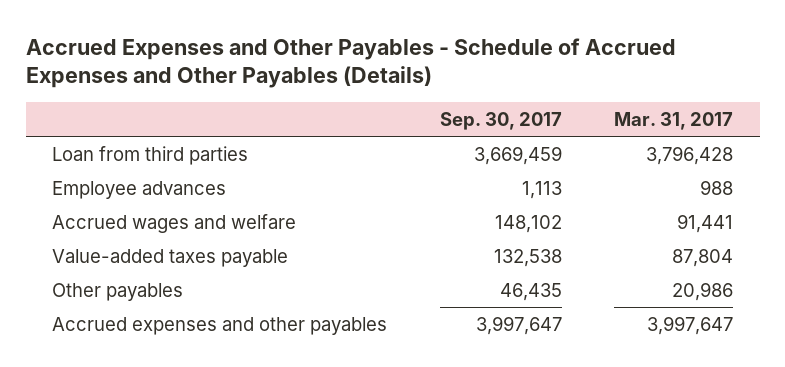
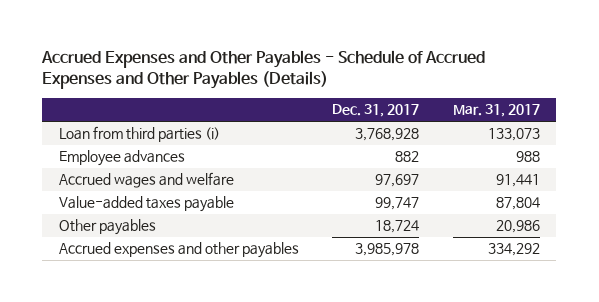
- | Sep. 30, 2017 | Mar. 31, 2017
+ | Dec. 31, 2017 | Mar. 31, 2017
- Loan from third parties | 3,669,459 | 3,796,428
+ Loan from third parties (i) | 3,768,928 | 133,073
- Accrued expenses and other payables | 3,997,647 | 3,997,647
+ Accrued expenses and other payables | 3,985,978 | 334,292

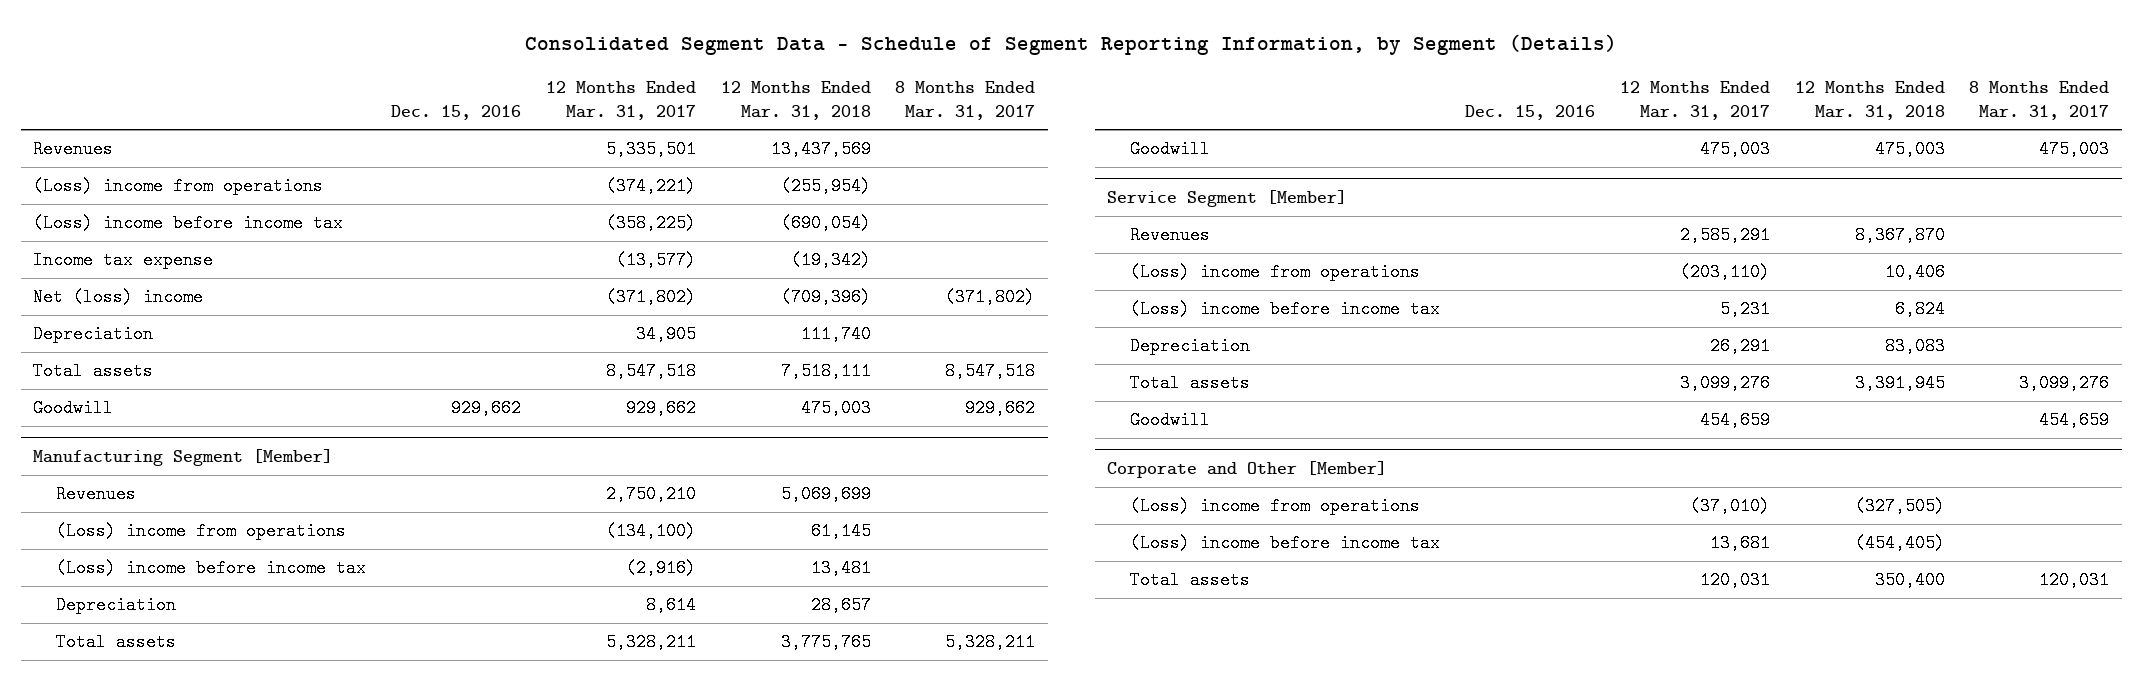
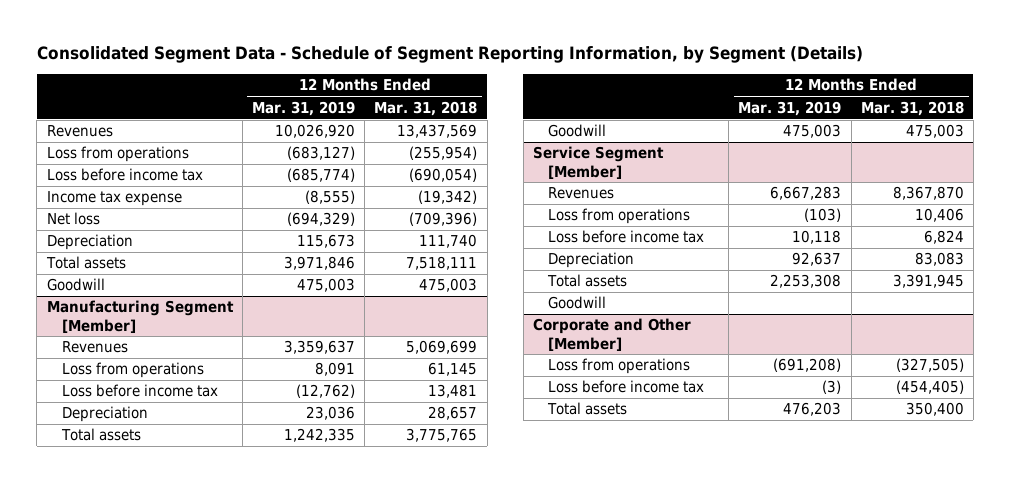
- | Dec. 15, 2016 | 12 Months Ended Mar. 31, 2017 | 12 Months Ended Mar. 31, 2018 | 8 Months Ended Mar. 31, 2017
+ | 12 Months Ended Mar. 31, 2019 | 12 Months Ended Mar. 31, 2018
- (Loss) income from operations | | (374,221) | (255,954) |
- (Loss) income before income tax | | (358,225) | (690,054) |
+ Loss from operations | (683,127) | (255,954)
+ Loss before income tax | (685,774) | (690,054)
- Net (loss) income | | (371,802) | (709,396) | (371,802)
+ Net loss | (694,329) | (709,396)
@ Manufacturing Segment [Member]
- (Loss) income from operations | | (134,100) | 61,145 |
- (Loss) income before income tax | | (2,916) | 13,481 |
+ Loss from operations | 8,091 | 61,145
+ Loss before income tax | (12,762) | 13,481
@ Service Segment [Member]
- (Loss) income from operations | | (203,110) | 10,406 |
- (Loss) income before income tax | | 5,231 | 6,824 |
+ Loss from operations | (103) | 10,406
+ Loss before income tax | 10,118 | 6,824
@ Corporate and Other [Member]
- (Loss) income from operations | | (37,010) | (327,505) |
- (Loss) income before income tax | | 13,681 | (454,405) |
+ Loss from operations | (691,208) | (327,505)
+ Loss before income tax | (3) | (454,405)

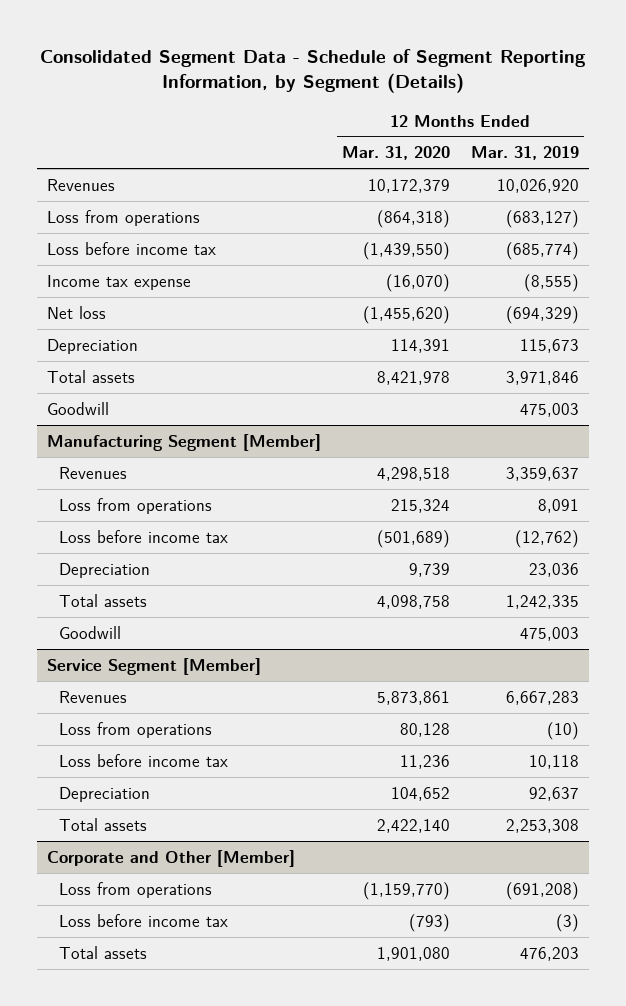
- | 12 Months Ended Mar. 31, 2019 | 12 Months Ended Mar. 31, 2018
+ | 12 Months Ended Mar. 31, 2020 | 12 Months Ended Mar. 31, 2019
@ Service Segment [Member]
- Loss from operations | (103) | 10,406
+ Loss from operations | 80,128 | (10)
- Goodwill

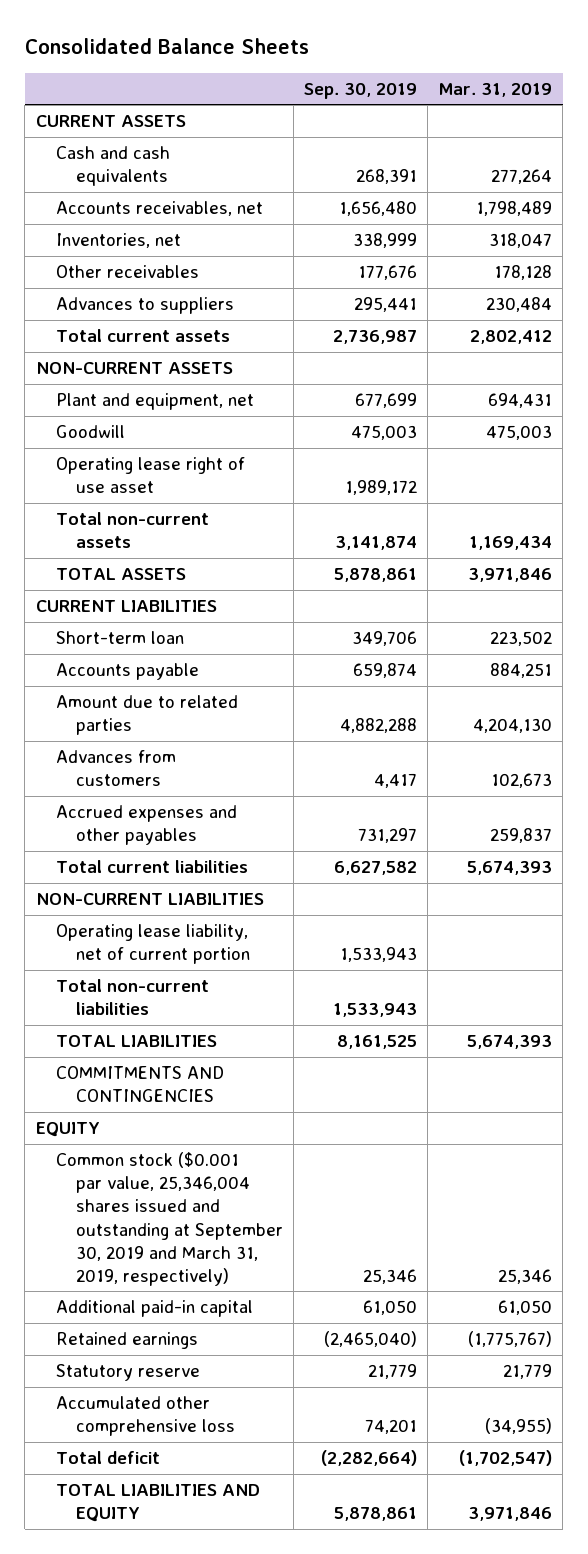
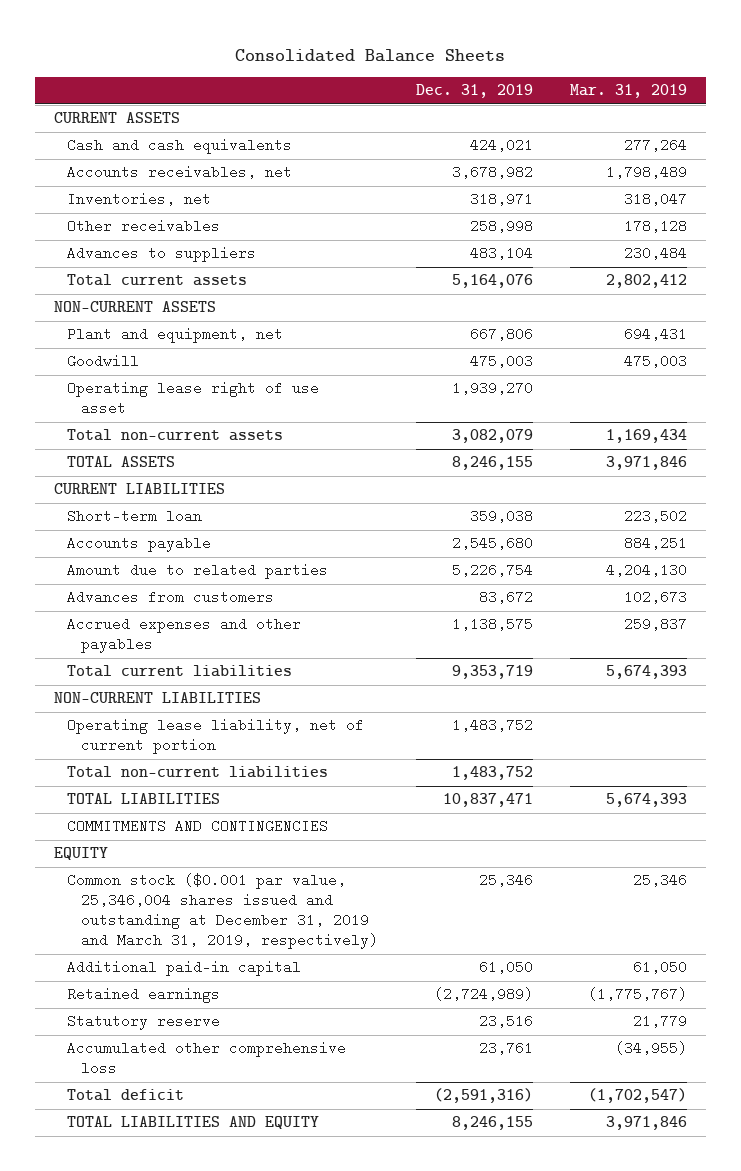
- | Sep. 30, 2019 | Mar. 31, 2019
+ | Dec. 31, 2019 | Mar. 31, 2019
- Common stock ($0.001 par value, 25,346,004 shares issued and outstanding at September 30, 2019 and March 31, 2019, respectively) | 25,346 | 25,346
+ Common stock ($0.001 par value, 25,346,004 shares issued and outstanding at December 31, 2019 and March 31, 2019, respectively) | 25,346 | 25,346

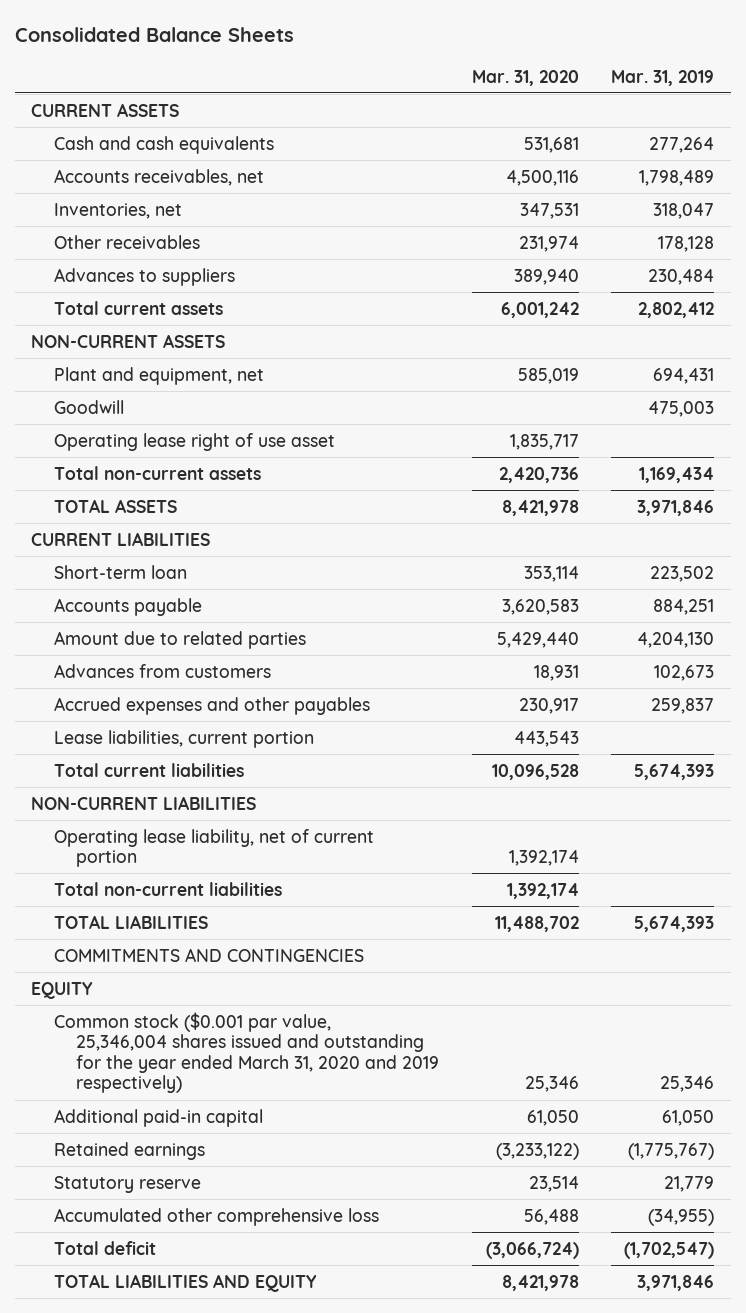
- | Dec. 31, 2019 | Mar. 31, 2019
+ | Mar. 31, 2020 | Mar. 31, 2019
+ Lease liabilities, current portion | 443,543 |
- Common stock ($0.001 par value, 25,346,004 shares issued and outstanding at December 31, 2019 and March 31, 2019, respectively) | 25,346 | 25,346
+ Common stock ($0.001 par value, 25,346,004 shares issued and outstanding for the year ended March 31, 2020 and 2019 respectively) | 25,346 | 25,346

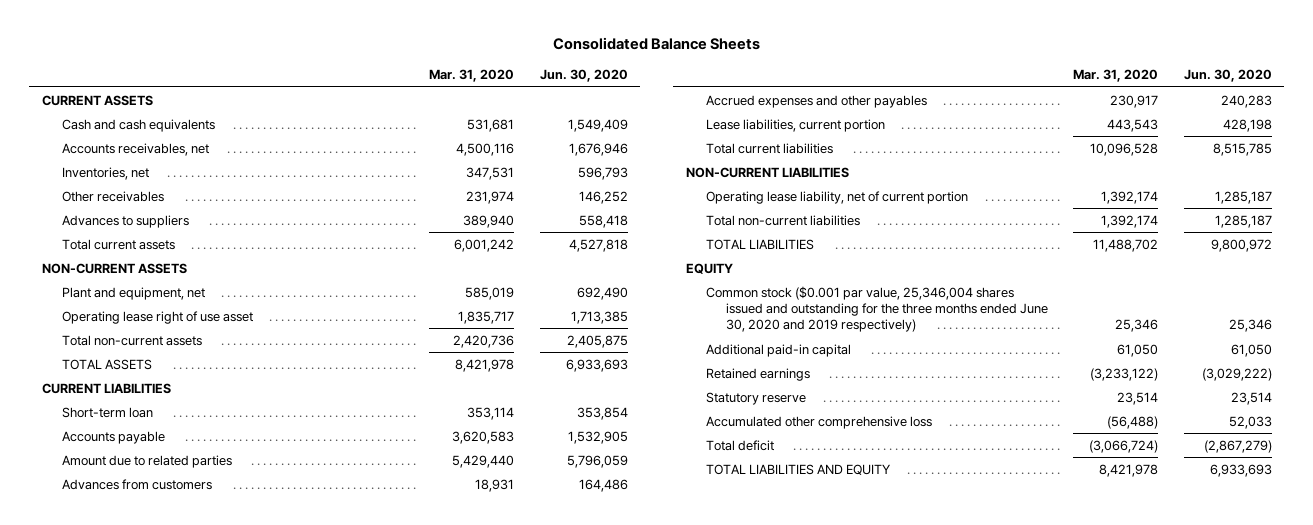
- | Mar. 31, 2020 | Mar. 31, 2019
+ | Mar. 31, 2020 | Jun. 30, 2020
- Goodwill | | 475,003
- COMMITMENTS AND CONTINGENCIES
- Common stock ($0.001 par value, 25,346,004 shares issued and outstanding for the year ended March 31, 2020 and 2019 respectively) | 25,346 | 25,346
+ Common stock ($0.001 par value, 25,346,004 shares issued and outstanding for the three months ended June 30, 2020 and 2019 respectively) | 25,346 | 25,346
- Accumulated other comprehensive loss | 56,488 | (34,955)
+ Accumulated other comprehensive loss | (56,488) | 52,033

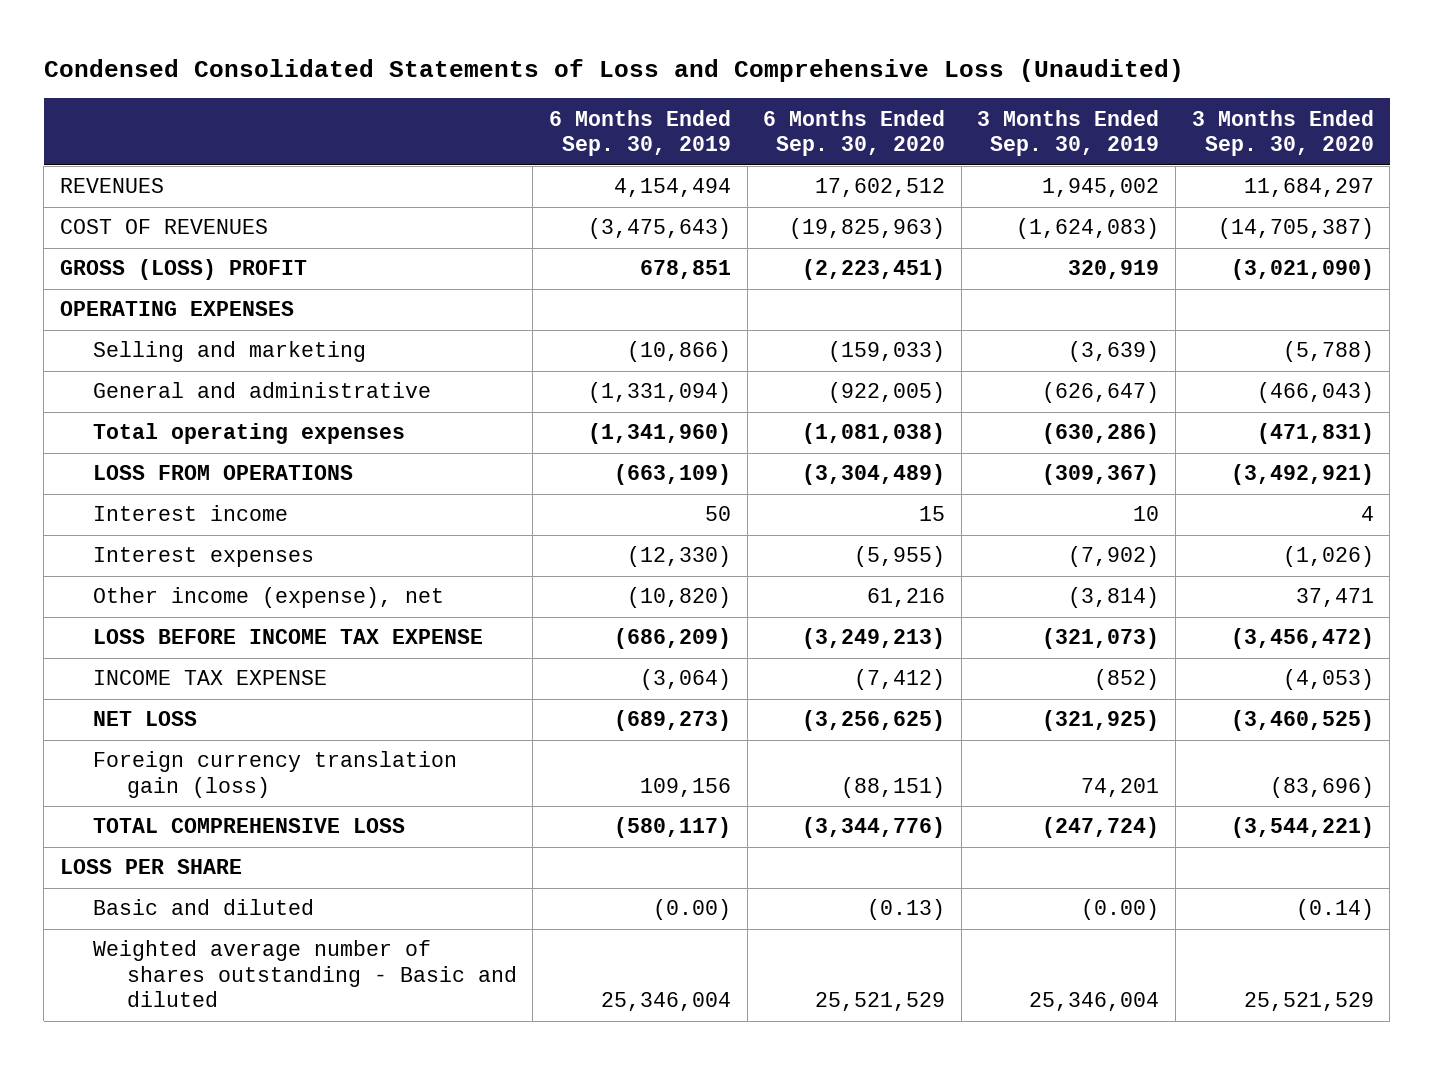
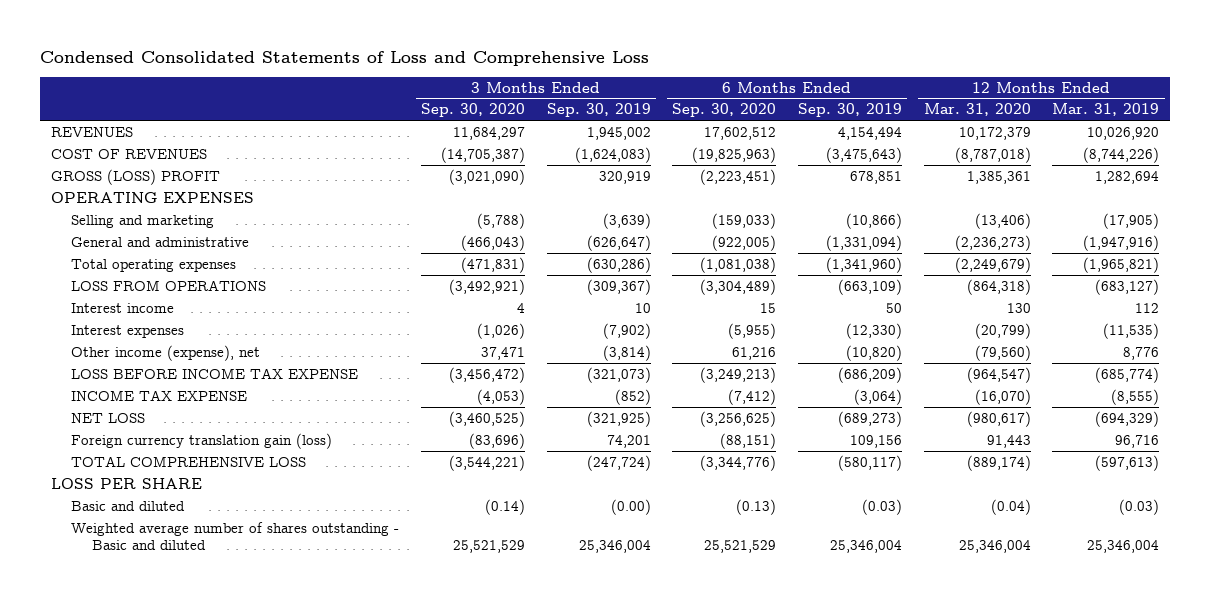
- Condensed Consolidated Statements of Loss and Comprehensive Loss (Unaudited)
+ Condensed Consolidated Statements of Loss and Comprehensive Loss
- | 6 Months Ended Sep. 30, 2019 | 6 Months Ended Sep. 30, 2020 | 3 Months Ended Sep. 30, 2019 | 3 Months Ended Sep. 30, 2020
+ | 3 Months Ended Sep. 30, 2020 | 3 Months Ended Sep. 30, 2019 | 6 Months Ended Sep. 30, 2020 | 6 Months Ended Sep. 30, 2019 | 12 Months Ended Mar. 31, 2020 | 12 Months Ended Mar. 31, 2019
- Basic and diluted | (0.00) | (0.13) | (0.00) | (0.14)
+ Basic and diluted | (0.14) | (0.00) | (0.13) | (0.03) | (0.04) | (0.03)

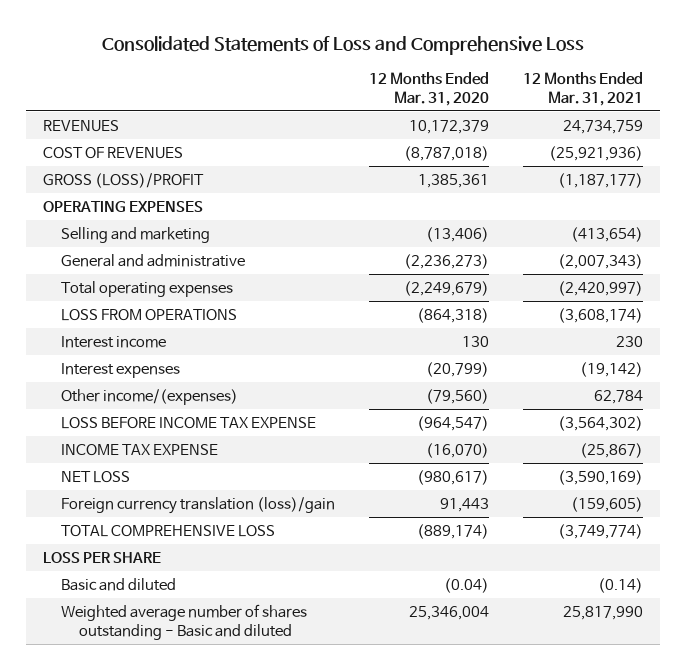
- Condensed Consolidated Statements of Loss and Comprehensive Loss
+ Consolidated Statements of Loss and Comprehensive Loss
- | 3 Months Ended Sep. 30, 2020 | 3 Months Ended Sep. 30, 2019 | 6 Months Ended Sep. 30, 2020 | 6 Months Ended Sep. 30, 2019 | 12 Months Ended Mar. 31, 2020 | 12 Months Ended Mar. 31, 2019
+ | 12 Months Ended Mar. 31, 2020 | 12 Months Ended Mar. 31, 2021
- GROSS (LOSS) PROFIT | (3,021,090) | 320,919 | (2,223,451) | 678,851 | 1,385,361 | 1,282,694
+ GROSS (LOSS)/PROFIT | 1,385,361 | (1,187,177)
- Other income (expense), net | 37,471 | (3,814) | 61,216 | (10,820) | (79,560) | 8,776
+ Other income/(expenses) | (79,560) | 62,784
- Foreign currency translation gain (loss) | (83,696) | 74,201 | (88,151) | 109,156 | 91,443 | 96,716
+ Foreign currency translation (loss)/gain | 91,443 | (159,605)

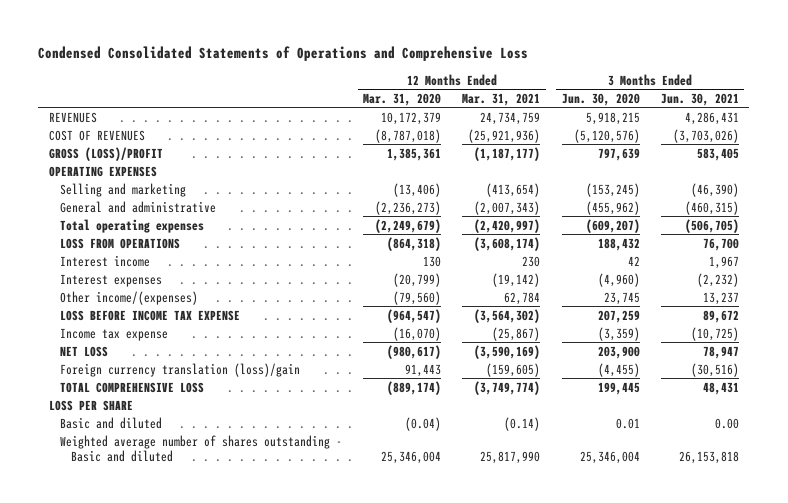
- Consolidated Statements of Loss and Comprehensive Loss
+ Condensed Consolidated Statements of Operations and Comprehensive Loss
- | 12 Months Ended Mar. 31, 2020 | 12 Months Ended Mar. 31, 2021
+ | 12 Months Ended Mar. 31, 2020 | 12 Months Ended Mar. 31, 2021 | 3 Months Ended Jun. 30, 2020 | 3 Months Ended Jun. 30, 2021
- INCOME TAX EXPENSE | (16,070) | (25,867)
+ Income tax expense | (16,070) | (25,867) | (3,359) | (10,725)

